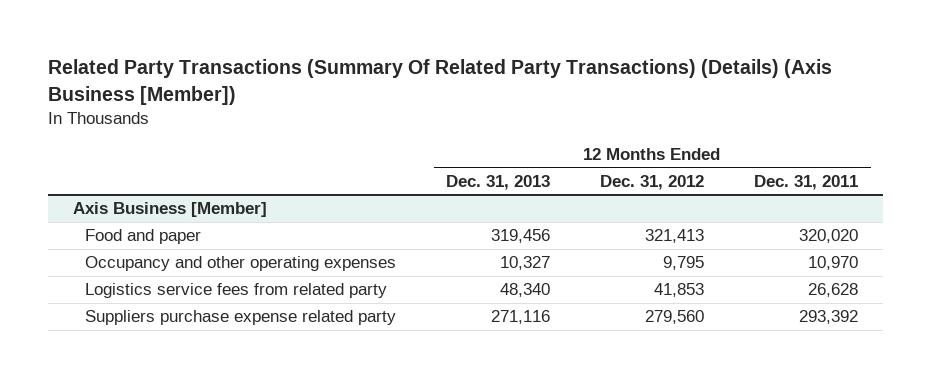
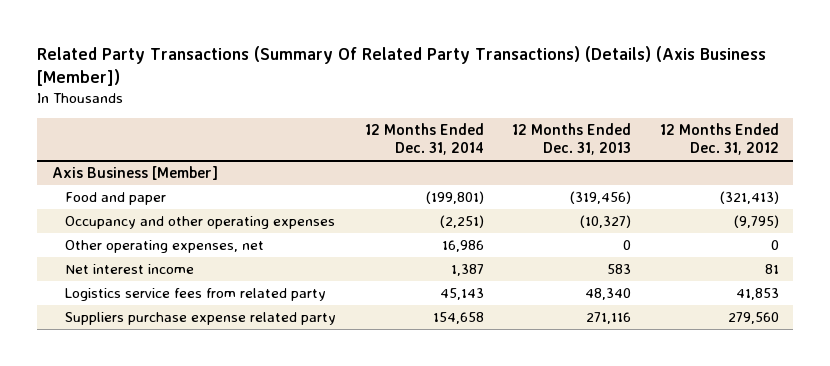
- | 12 Months Ended Dec. 31, 2013 | 12 Months Ended Dec. 31, 2012 | 12 Months Ended Dec. 31, 2011
+ | 12 Months Ended Dec. 31, 2014 | 12 Months Ended Dec. 31, 2013 | 12 Months Ended Dec. 31, 2012
@ Axis Business [Member]
- Food and paper | 319,456 | 321,413 | 320,020
- Occupancy and other operating expenses | 10,327 | 9,795 | 10,970
+ Food and paper | (199,801) | (319,456) | (321,413)
+ Occupancy and other operating expenses | (2,251) | (10,327) | (9,795)
+ Other operating expenses, net | 16,986 | 0 | 0
+ Net interest income | 1,387 | 583 | 81

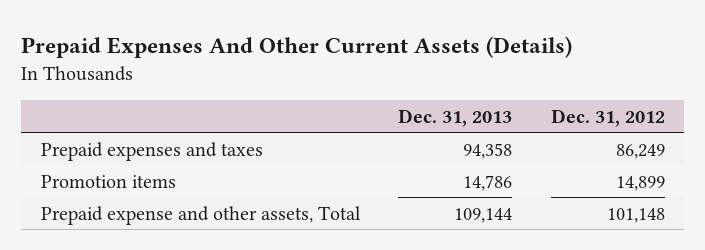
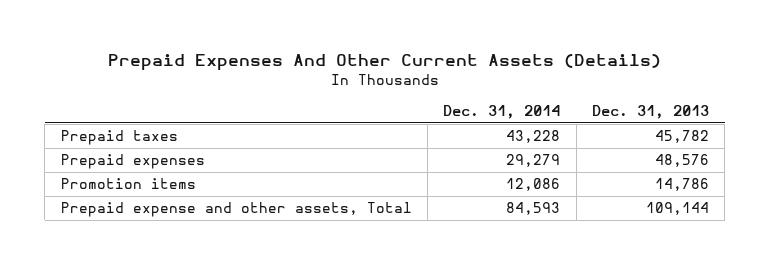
- | Dec. 31, 2013 | Dec. 31, 2012
+ | Dec. 31, 2014 | Dec. 31, 2013
- Prepaid expenses and taxes | 94,358 | 86,249
+ Prepaid taxes | 43,228 | 45,782
+ Prepaid expenses | 29,279 | 48,576

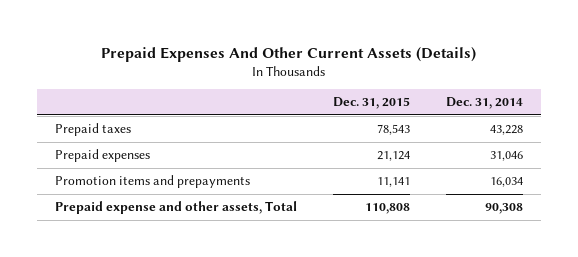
- | Dec. 31, 2014 | Dec. 31, 2013
+ | Dec. 31, 2015 | Dec. 31, 2014
- Prepaid expenses | 29,279 | 48,576
- Promotion items | 12,086 | 14,786
- Prepaid expense and other assets, Total | 84,593 | 109,144
+ Prepaid expenses | 21,124 | 31,046
+ Promotion items and prepayments | 11,141 | 16,034
+ Prepaid expense and other assets, Total | 110,808 | 90,308

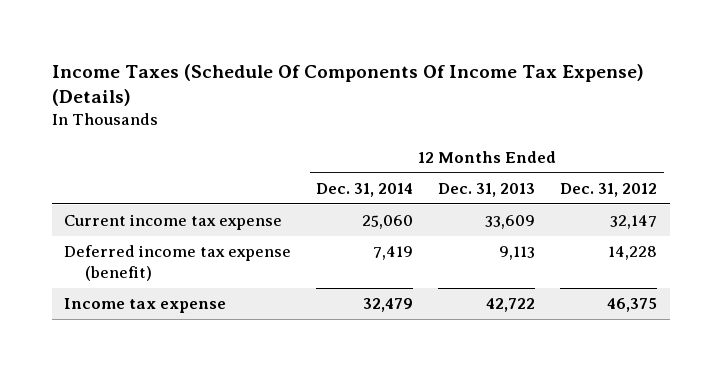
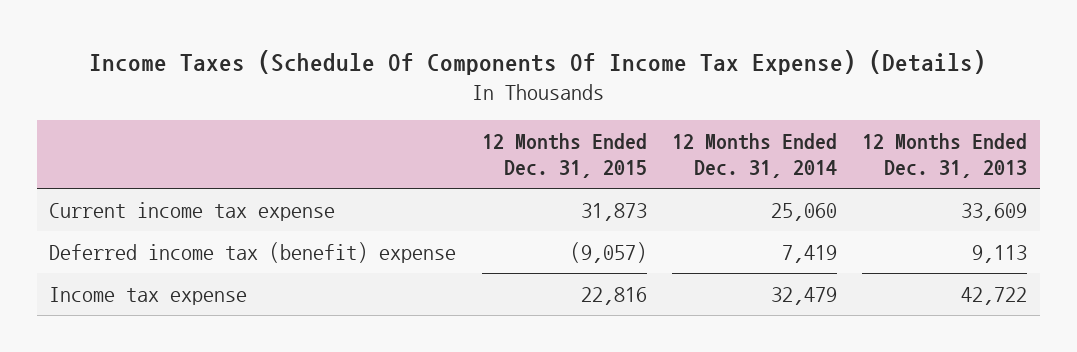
- | 12 Months Ended Dec. 31, 2014 | 12 Months Ended Dec. 31, 2013 | 12 Months Ended Dec. 31, 2012
+ | 12 Months Ended Dec. 31, 2015 | 12 Months Ended Dec. 31, 2014 | 12 Months Ended Dec. 31, 2013
- Deferred income tax expense (benefit) | 7,419 | 9,113 | 14,228
+ Deferred income tax (benefit) expense | (9,057) | 7,419 | 9,113

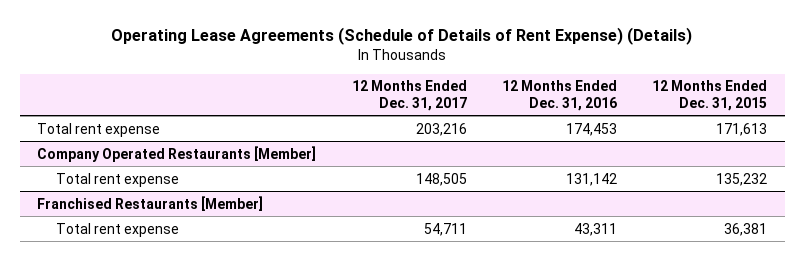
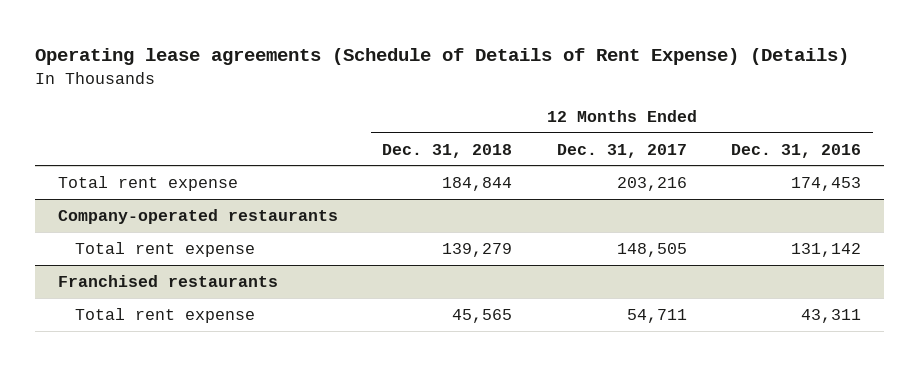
- Operating Lease Agreements (Schedule of Details of Rent Expense) (Details)
+ Operating lease agreements (Schedule of Details of Rent Expense) (Details)
- | 12 Months Ended Dec. 31, 2017 | 12 Months Ended Dec. 31, 2016 | 12 Months Ended Dec. 31, 2015
+ | 12 Months Ended Dec. 31, 2018 | 12 Months Ended Dec. 31, 2017 | 12 Months Ended Dec. 31, 2016
- Company Operated Restaurants [Member]
+ Company-operated restaurants
- Franchised Restaurants [Member]
+ Franchised restaurants

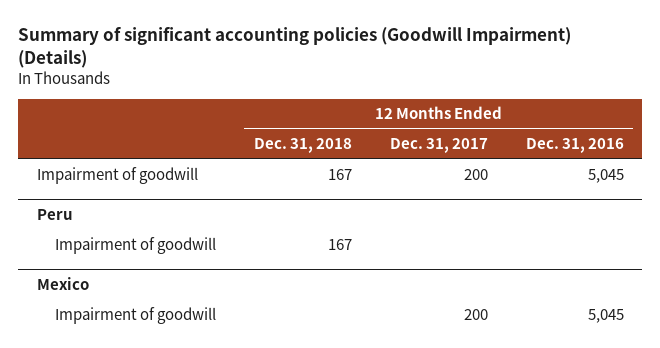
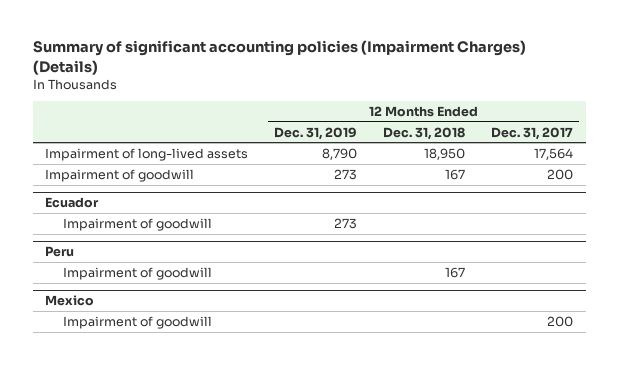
- Summary of significant accounting policies (Goodwill Impairment) (Details)
+ Summary of significant accounting policies (Impairment Charges) (Details)
- | 12 Months Ended Dec. 31, 2018 | 12 Months Ended Dec. 31, 2017 | 12 Months Ended Dec. 31, 2016
+ | 12 Months Ended Dec. 31, 2019 | 12 Months Ended Dec. 31, 2018 | 12 Months Ended Dec. 31, 2017
+ Impairment of long-lived assets | 8,790 | 18,950 | 17,564
+ Ecuador
+ Impairment of goodwill | 273 | |

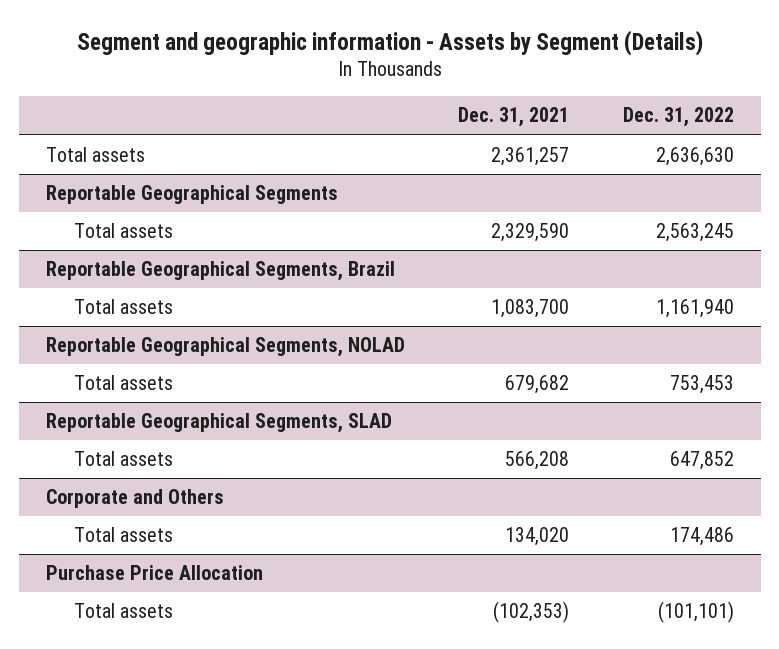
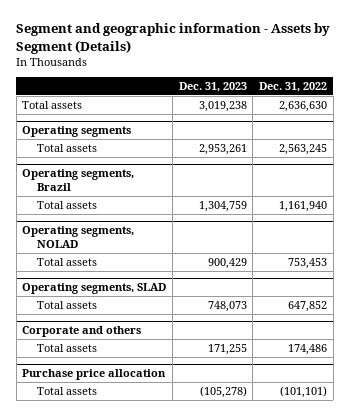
- | Dec. 31, 2021 | Dec. 31, 2022
+ | Dec. 31, 2023 | Dec. 31, 2022
- Reportable Geographical Segments
+ Operating segments
- Reportable Geographical Segments, Brazil
+ Operating segments, Brazil
- Reportable Geographical Segments, NOLAD
+ Operating segments, NOLAD
- Reportable Geographical Segments, SLAD
+ Operating segments, SLAD
- Corporate and Others
+ Corporate and others
- Purchase Price Allocation
+ Purchase price allocation

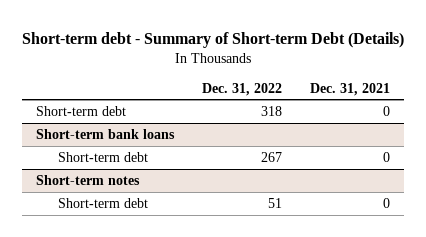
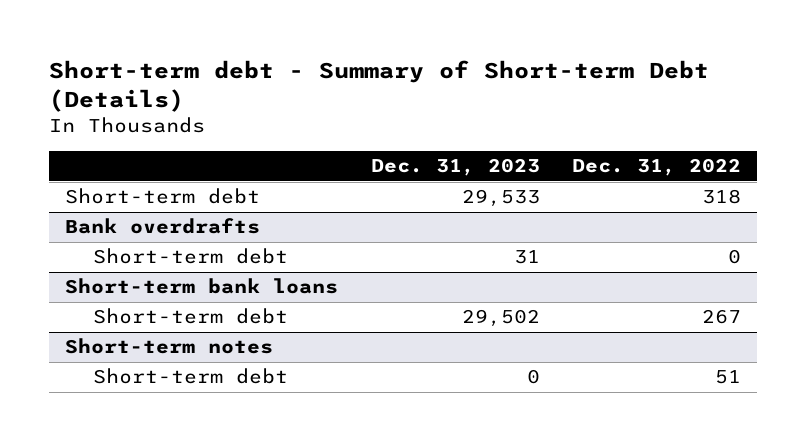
- | Dec. 31, 2022 | Dec. 31, 2021
+ | Dec. 31, 2023 | Dec. 31, 2022
+ Bank overdrafts
+ Short-term debt | 31 | 0

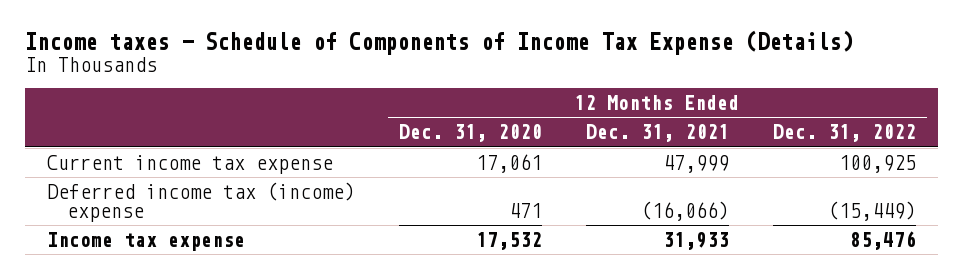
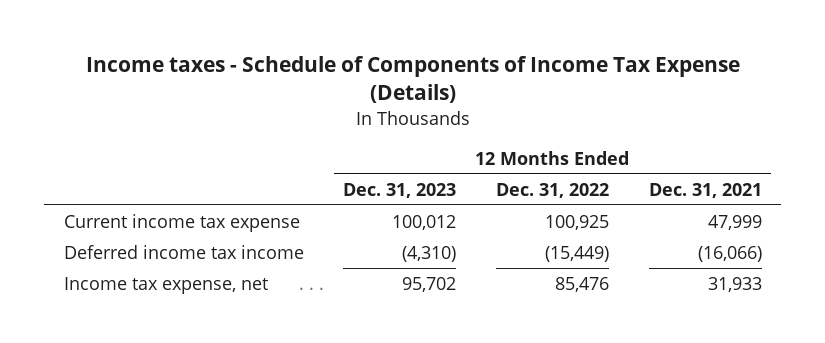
- | 12 Months Ended Dec. 31, 2020 | 12 Months Ended Dec. 31, 2021 | 12 Months Ended Dec. 31, 2022
+ | 12 Months Ended Dec. 31, 2023 | 12 Months Ended Dec. 31, 2022 | 12 Months Ended Dec. 31, 2021
- Deferred income tax (income) expense | 471 | (16,066) | (15,449)
- Income tax expense | 17,532 | 31,933 | 85,476
+ Deferred income tax income | (4,310) | (15,449) | (16,066)
+ Income tax expense, net | 95,702 | 85,476 | 31,933

